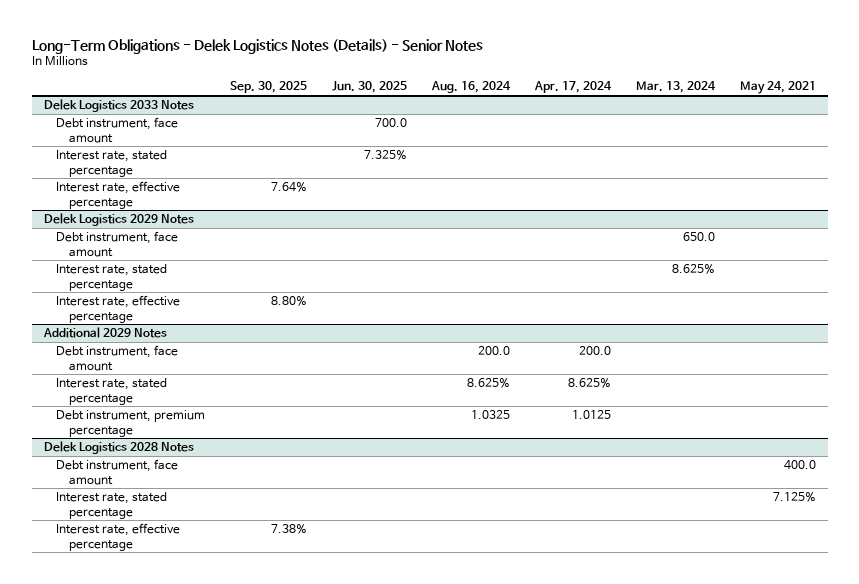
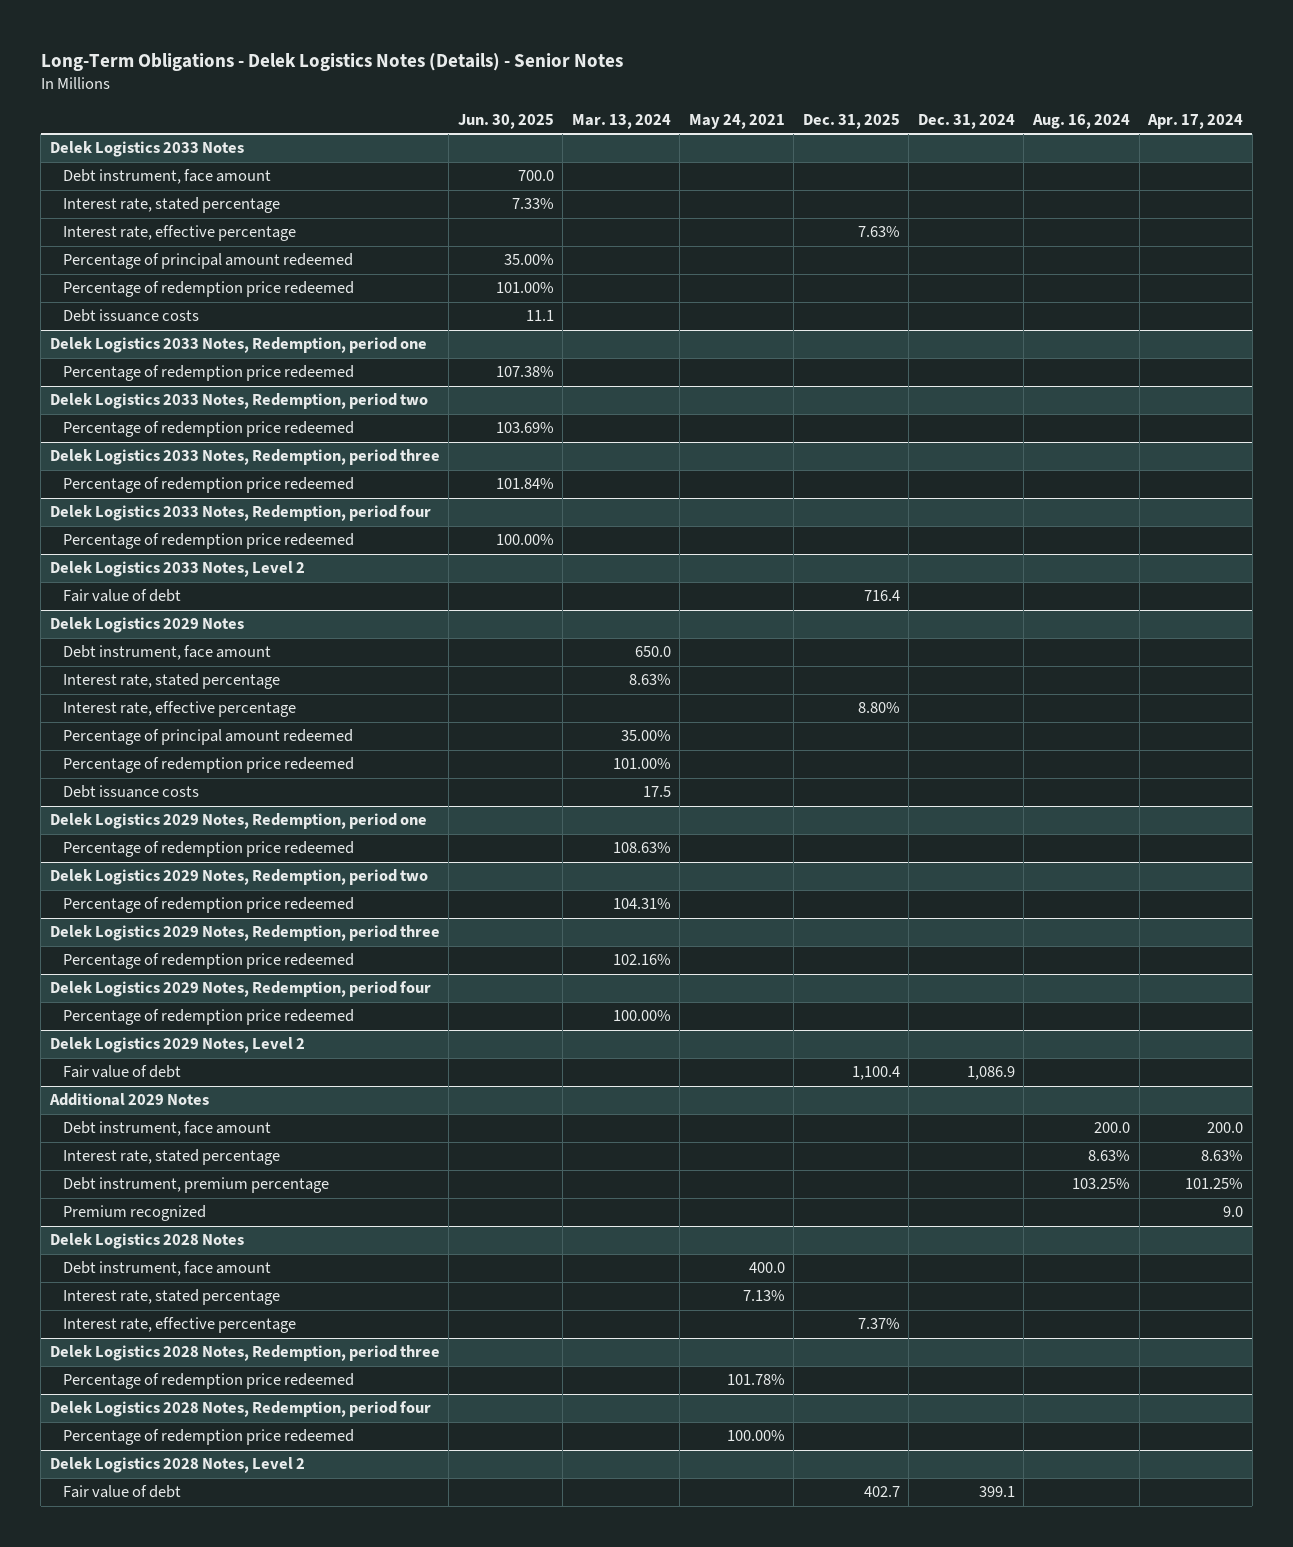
- | Sep. 30, 2025 | Jun. 30, 2025 | Aug. 16, 2024 | Apr. 17, 2024 | Mar. 13, 2024 | May 24, 2021
+ | Jun. 30, 2025 | Mar. 13, 2024 | May 24, 2021 | Dec. 31, 2025 | Dec. 31, 2024 | Aug. 16, 2024 | Apr. 17, 2024
@ Delek Logistics 2033 Notes
- Interest rate, stated percentage | | 7.325% | | | |
+ Interest rate, stated percentage | 7.33% | | | | | |
+ Percentage of principal amount redeemed | 35.00% | | | | | |
+ Percentage of redemption price redeemed | 101.00% | | | | | |
+ Debt issuance costs | 11.1 | | | | | |
+ Delek Logistics 2033 Notes, Redemption, period one
+ Percentage of redemption price redeemed | 107.38% | | | | | |
+ Delek Logistics 2033 Notes, Redemption, period two
+ Percentage of redemption price redeemed | 103.69% | | | | | |
+ Delek Logistics 2033 Notes, Redemption, period three
+ Percentage of redemption price redeemed | 101.84% | | | | | |
+ Delek Logistics 2033 Notes, Redemption, period four
+ Percentage of redemption price redeemed | 100.00% | | | | | |
+ Delek Logistics 2033 Notes, Level 2
+ Fair value of debt | | | | 716.4 | | |
@ Delek Logistics 2029 Notes
- Interest rate, stated percentage | | | | | 8.625% |
+ Interest rate, stated percentage | | 8.63% | | | | |
+ Percentage of principal amount redeemed | | 35.00% | | | | |
+ Percentage of redemption price redeemed | | 101.00% | | | | |
+ Debt issuance costs | | 17.5 | | | | |
+ Delek Logistics 2029 Notes, Redemption, period one
+ Percentage of redemption price redeemed | | 108.63% | | | | |
+ Delek Logistics 2029 Notes, Redemption, period two
+ Percentage of redemption price redeemed | | 104.31% | | | | |
+ Delek Logistics 2029 Notes, Redemption, period three
+ Percentage of redemption price redeemed | | 102.16% | | | | |
+ Delek Logistics 2029 Notes, Redemption, period four
+ Percentage of redemption price redeemed | | 100.00% | | | | |
+ Delek Logistics 2029 Notes, Level 2
+ Fair value of debt | | | | 1,100.4 | 1,086.9 | |
@ Additional 2029 Notes
- Interest rate, stated percentage | | | 8.625% | 8.625% | |
- Debt instrument, premium percentage | | | 1.0325 | 1.0125 | |
+ Interest rate, stated percentage | | | | | | 8.63% | 8.63%
+ Debt instrument, premium percentage | | | | | | 103.25% | 101.25%
+ Premium recognized | | | | | | | 9.0
@ Delek Logistics 2028 Notes
- Interest rate, stated percentage | | | | | | 7.125%
+ Interest rate, stated percentage | | | 7.13% | | | |
+ Delek Logistics 2028 Notes, Redemption, period three
+ Percentage of redemption price redeemed | | | 101.78% | | | |
+ Delek Logistics 2028 Notes, Redemption, period four
+ Percentage of redemption price redeemed | | | 100.00% | | | |
+ Delek Logistics 2028 Notes, Level 2
+ Fair value of debt | | | | 402.7 | 399.1 | |

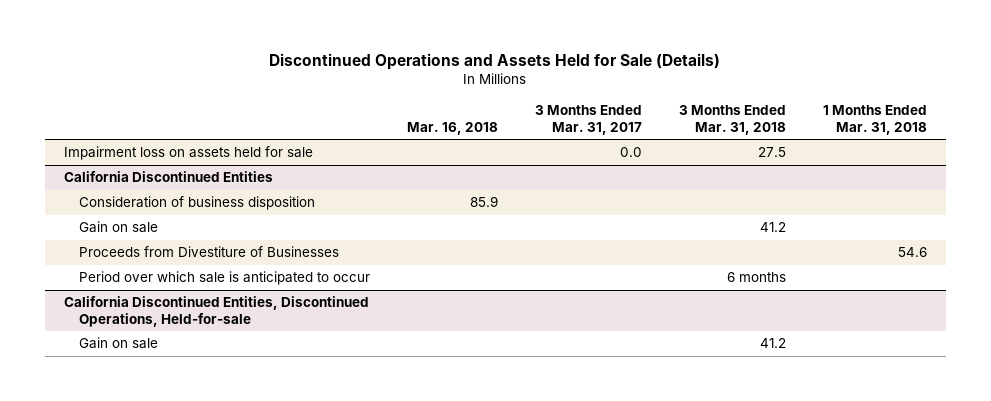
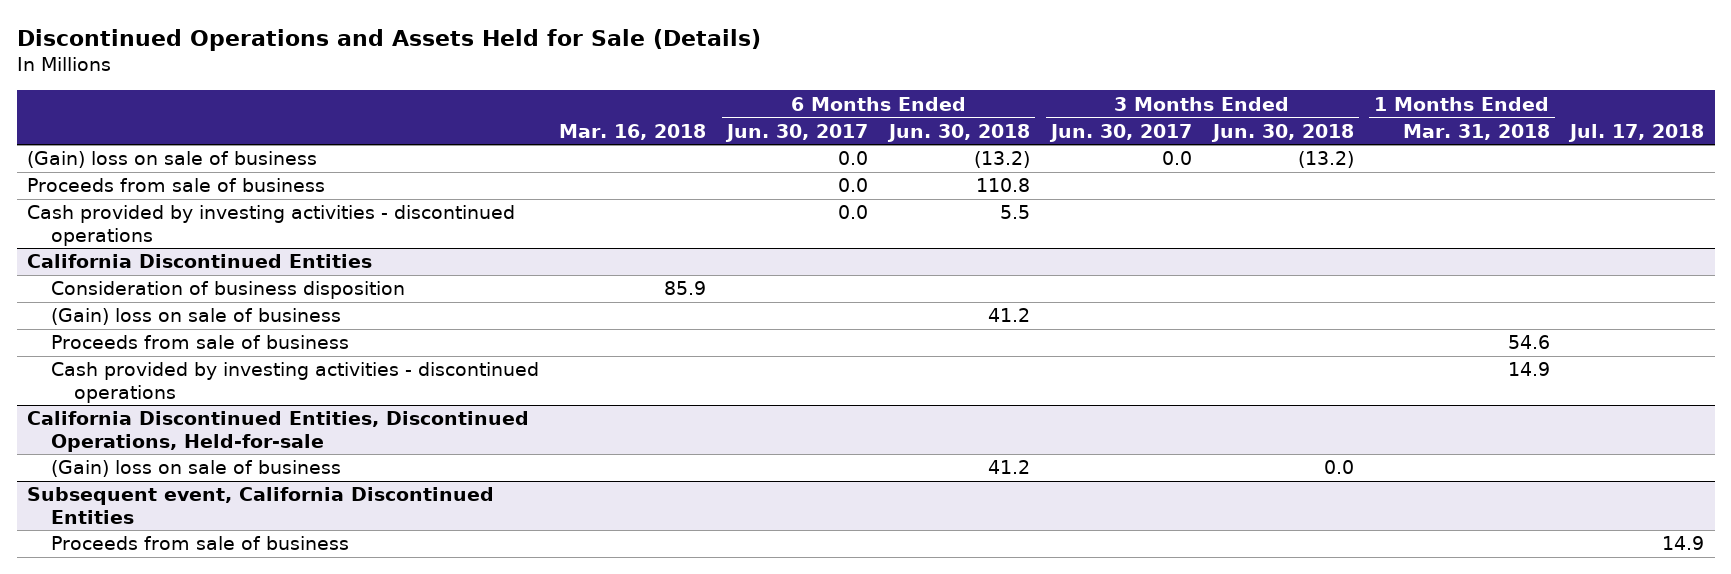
- | Mar. 16, 2018 | 3 Months Ended Mar. 31, 2017 | 3 Months Ended Mar. 31, 2018 | 1 Months Ended Mar. 31, 2018
+ | Mar. 16, 2018 | 6 Months Ended Jun. 30, 2017 | 6 Months Ended Jun. 30, 2018 | 3 Months Ended Jun. 30, 2017 | 3 Months Ended Jun. 30, 2018 | 1 Months Ended Mar. 31, 2018 | Jul. 17, 2018
- Impairment loss on assets held for sale | | 0.0 | 27.5 |
+ (Gain) loss on sale of business | | 0.0 | (13.2) | 0.0 | (13.2) | |
+ Proceeds from sale of business | | 0.0 | 110.8 | | | |
+ Cash provided by investing activities - discontinued operations | | 0.0 | 5.5 | | | |
@ California Discontinued Entities
- Gain on sale | | | 41.2 |
- Proceeds from Divestiture of Businesses | | | | 54.6
- Period over which sale is anticipated to occur | | | 6 months |
+ (Gain) loss on sale of business | | | 41.2 | | | |
+ Proceeds from sale of business | | | | | | 54.6 |
+ Cash provided by investing activities - discontinued operations | | | | | | 14.9 |
@ California Discontinued Entities, Discontinued Operations, Held-for-sale
- Gain on sale | | | 41.2 |
+ (Gain) loss on sale of business | | | 41.2 | | 0.0 | |
+ Subsequent event, California Discontinued Entities
+ Proceeds from sale of business | | | | | | | 14.9

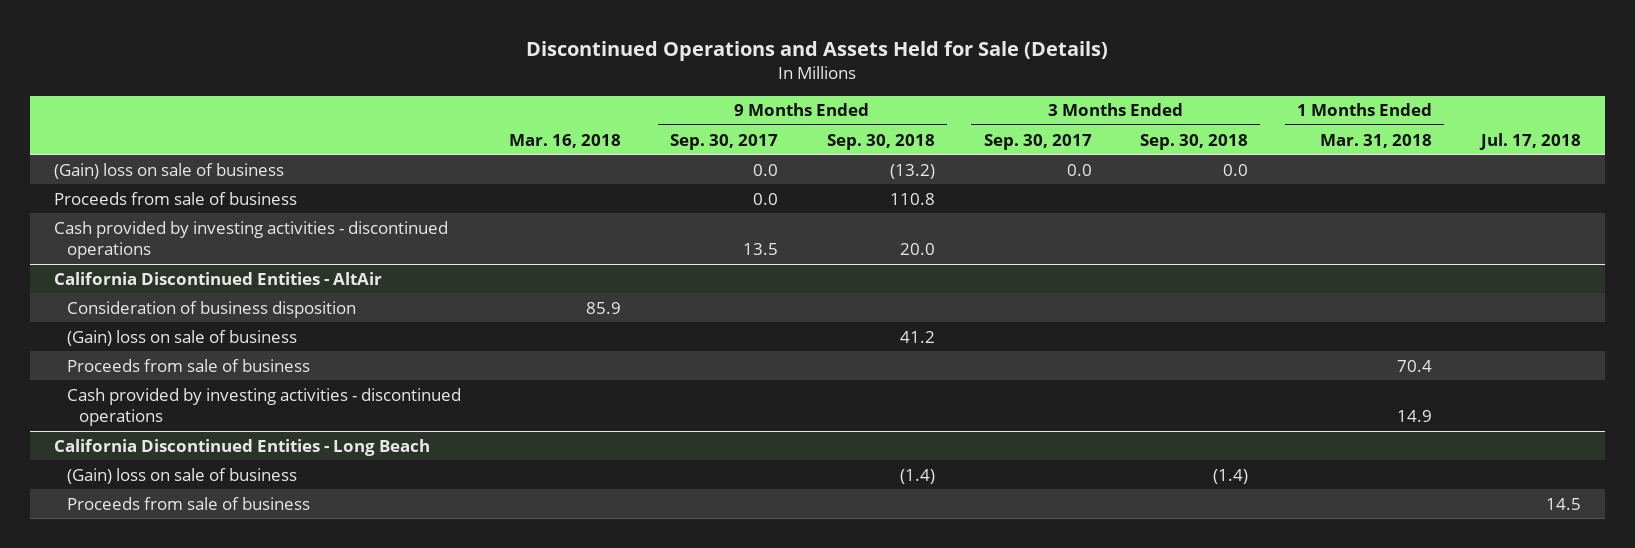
- | Mar. 16, 2018 | 6 Months Ended Jun. 30, 2017 | 6 Months Ended Jun. 30, 2018 | 3 Months Ended Jun. 30, 2017 | 3 Months Ended Jun. 30, 2018 | 1 Months Ended Mar. 31, 2018 | Jul. 17, 2018
+ | Mar. 16, 2018 | 9 Months Ended Sep. 30, 2017 | 9 Months Ended Sep. 30, 2018 | 3 Months Ended Sep. 30, 2017 | 3 Months Ended Sep. 30, 2018 | 1 Months Ended Mar. 31, 2018 | Jul. 17, 2018
- California Discontinued Entities
+ California Discontinued Entities - AltAir
- Proceeds from sale of business | | | | | | 54.6 |
+ Proceeds from sale of business | | | | | | 70.4 |
- California Discontinued Entities, Discontinued Operations, Held-for-sale
- (Gain) loss on sale of business | | | 41.2 | | 0.0 | |
- Subsequent event, California Discontinued Entities
- Proceeds from sale of business | | | | | | | 14.9
+ California Discontinued Entities - Long Beach
+ (Gain) loss on sale of business | | | (1.4) | | (1.4) | |
+ Proceeds from sale of business | | | | | | | 14.5

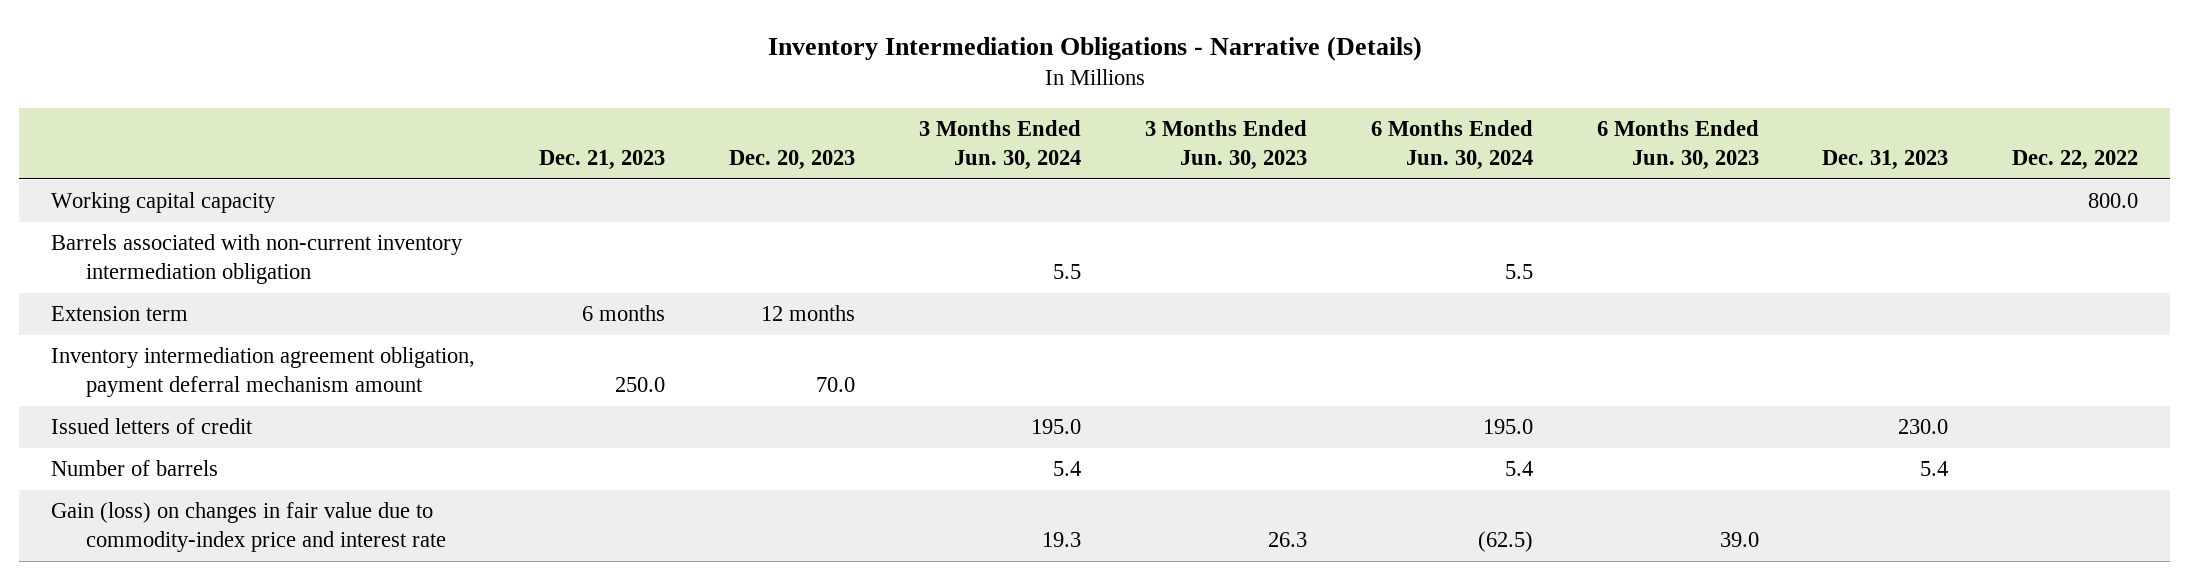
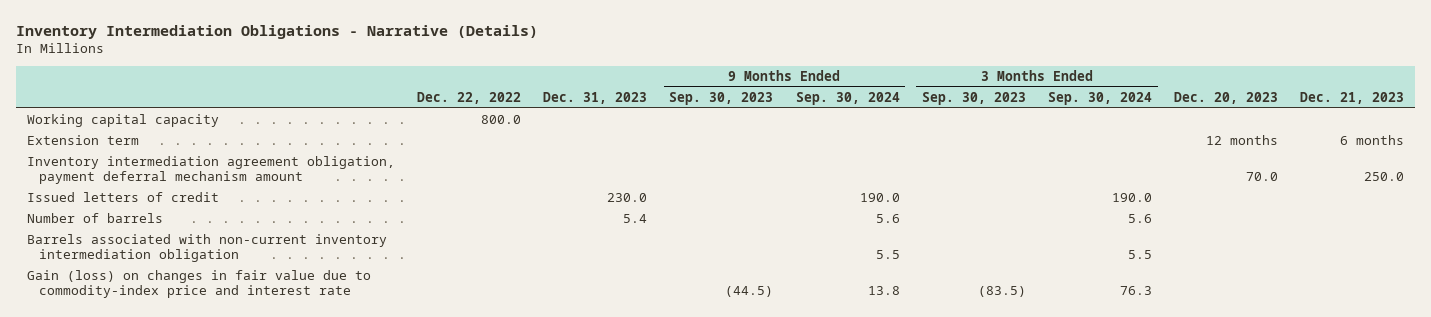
- | Dec. 21, 2023 | Dec. 20, 2023 | 3 Months Ended Jun. 30, 2024 | 3 Months Ended Jun. 30, 2023 | 6 Months Ended Jun. 30, 2024 | 6 Months Ended Jun. 30, 2023 | Dec. 31, 2023 | Dec. 22, 2022
+ | Dec. 22, 2022 | Dec. 31, 2023 | 9 Months Ended Sep. 30, 2023 | 9 Months Ended Sep. 30, 2024 | 3 Months Ended Sep. 30, 2023 | 3 Months Ended Sep. 30, 2024 | Dec. 20, 2023 | Dec. 21, 2023
moved down: Barrels associated with non-current inventory intermediation obligation | | | | 5.5 | | 5.5 | |

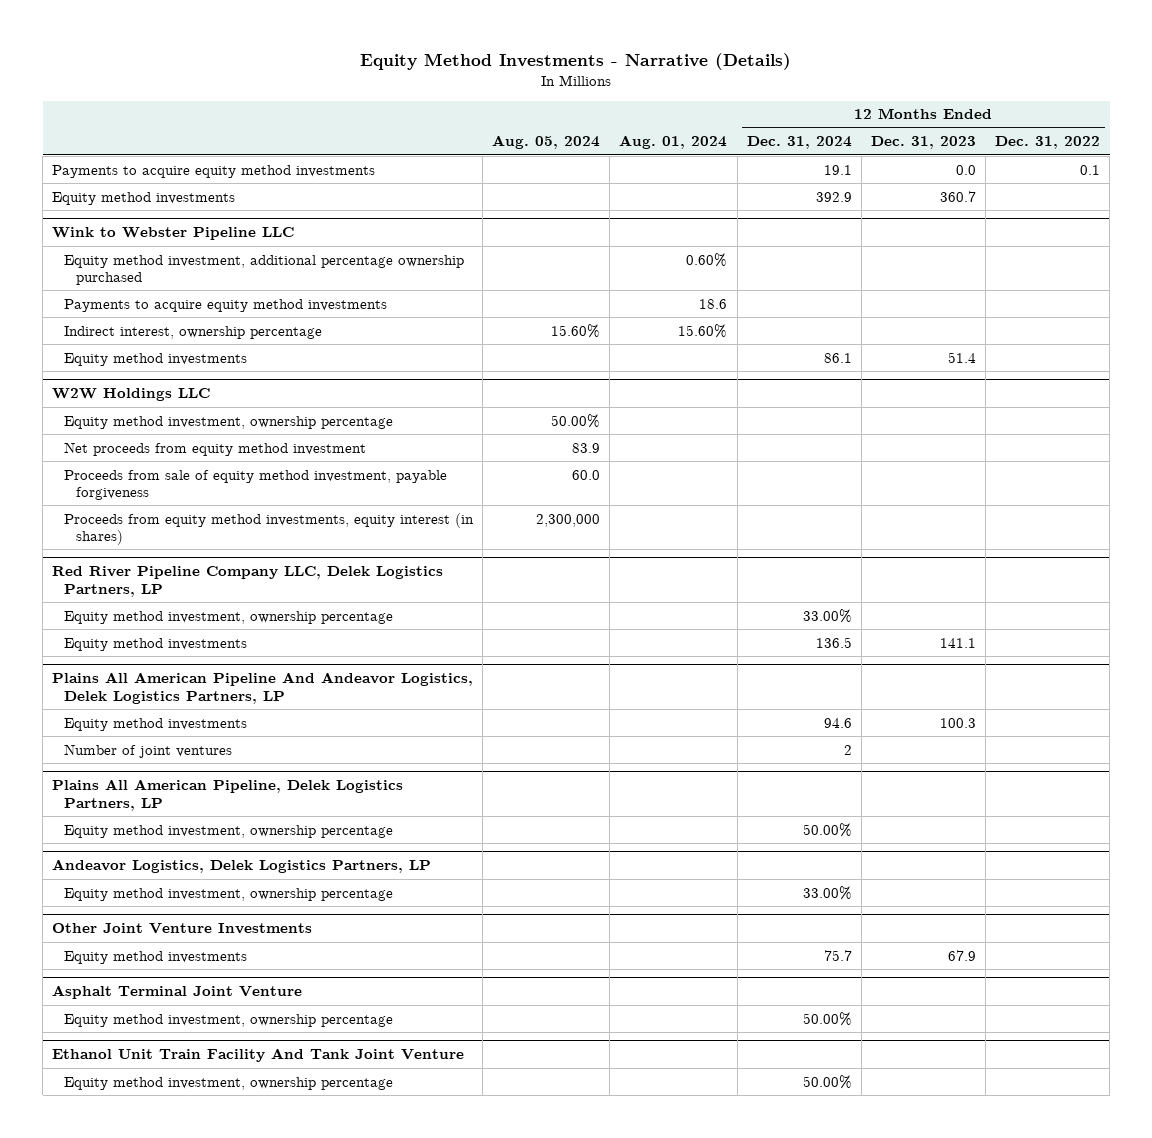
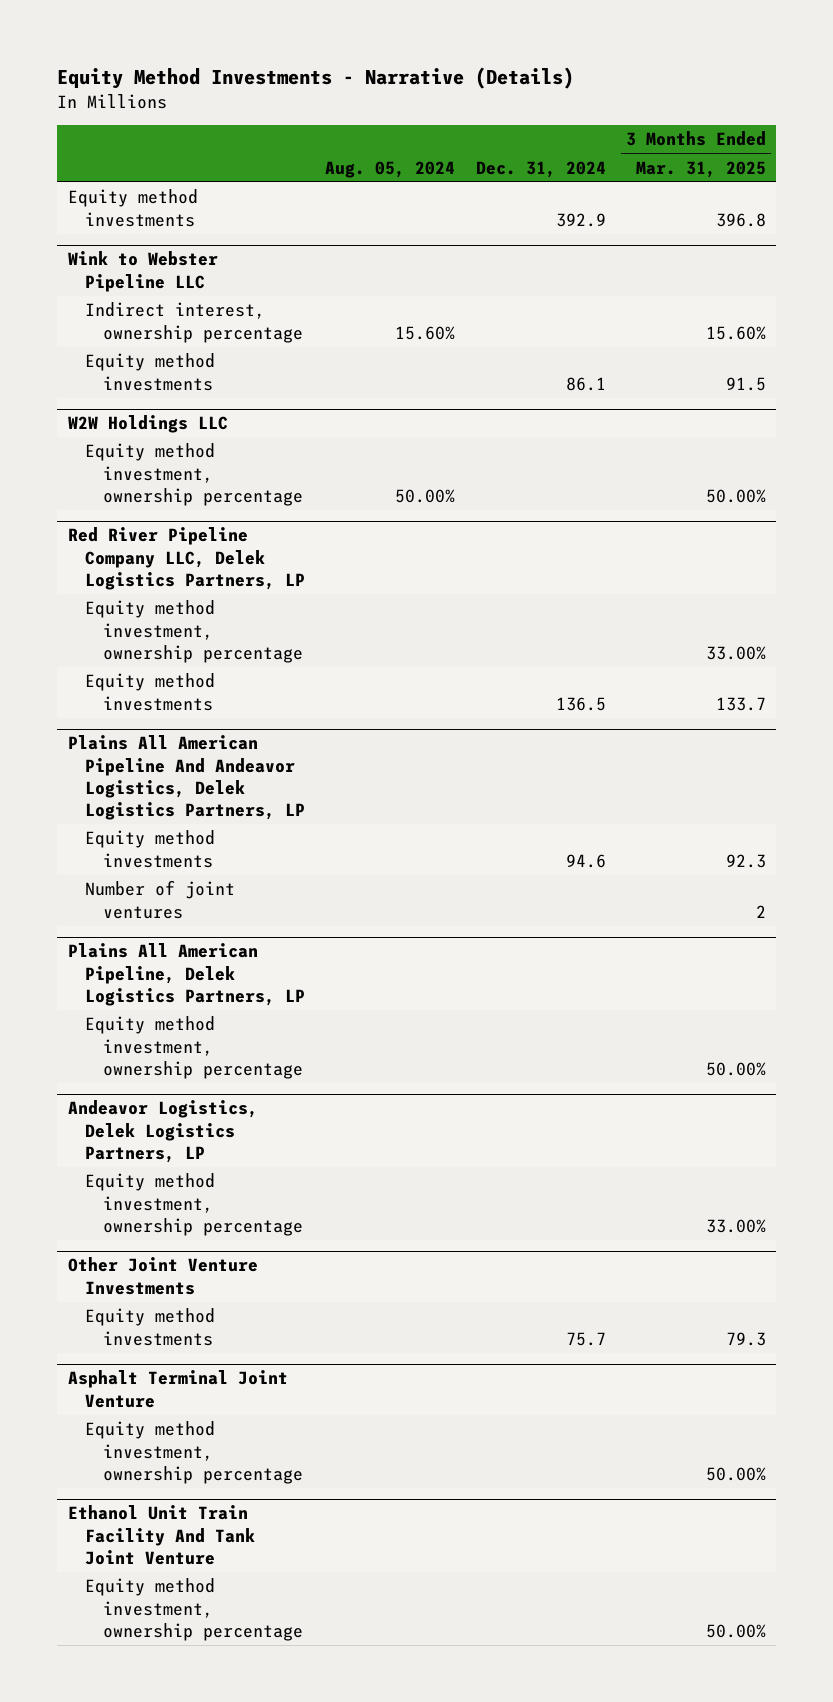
- | Aug. 05, 2024 | Aug. 01, 2024 | 12 Months Ended Dec. 31, 2024 | 12 Months Ended Dec. 31, 2023 | 12 Months Ended Dec. 31, 2022
+ | Aug. 05, 2024 | Dec. 31, 2024 | 3 Months Ended Mar. 31, 2025
- Payments to acquire equity method investments | | | 19.1 | 0.0 | 0.1
@ Wink to Webster Pipeline LLC
- Equity method investment, additional percentage ownership purchased | | 0.60% | | |
- Payments to acquire equity method investments | | 18.6 | | |
@ W2W Holdings LLC
- Net proceeds from equity method investment | 83.9 | | | |
- Proceeds from sale of equity method investment, payable forgiveness | 60.0 | | | |
- Proceeds from equity method investments, equity interest (in shares) | 2,300,000 | | | |

